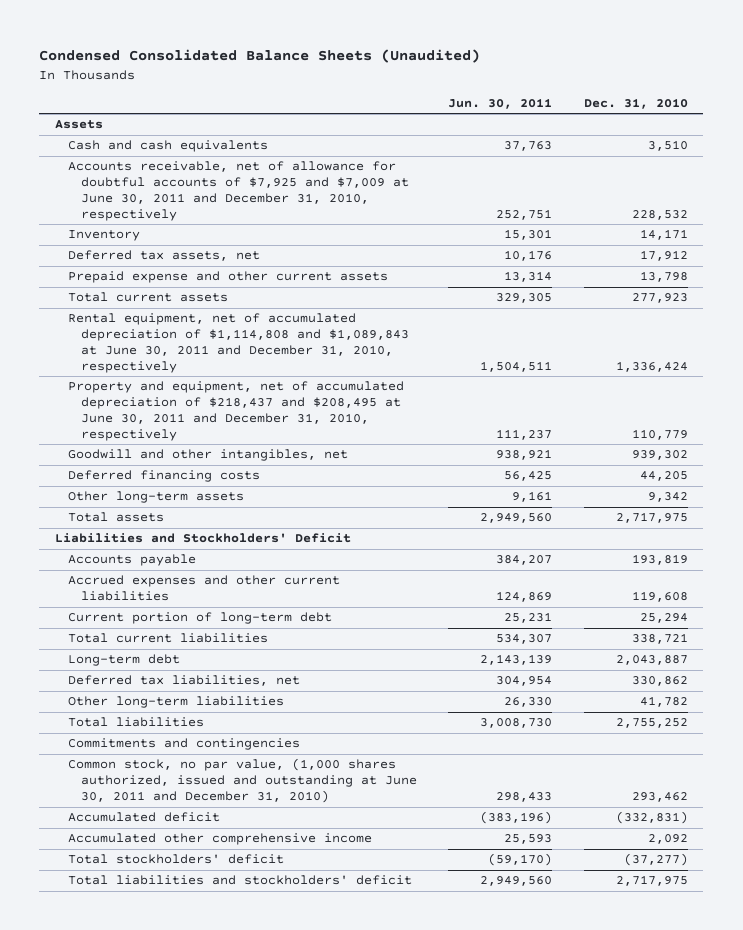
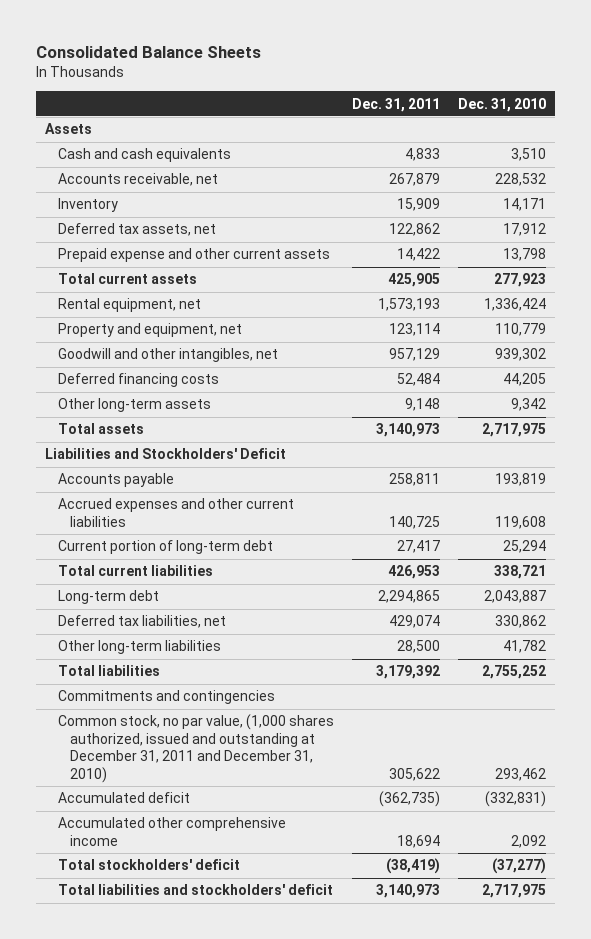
- Condensed Consolidated Balance Sheets (Unaudited)
+ Consolidated Balance Sheets
- | Jun. 30, 2011 | Dec. 31, 2010
+ | Dec. 31, 2011 | Dec. 31, 2010
- Accounts receivable, net of allowance for doubtful accounts of $7,925 and $7,009 at June 30, 2011 and December 31, 2010, respectively | 252,751 | 228,532
+ Accounts receivable, net | 267,879 | 228,532
- Rental equipment, net of accumulated depreciation of $1,114,808 and $1,089,843 at June 30, 2011 and December 31, 2010, respectively | 1,504,511 | 1,336,424
- Property and equipment, net of accumulated depreciation of $218,437 and $208,495 at June 30, 2011 and December 31, 2010, respectively | 111,237 | 110,779
+ Rental equipment, net | 1,573,193 | 1,336,424
+ Property and equipment, net | 123,114 | 110,779
- Common stock, no par value, (1,000 shares authorized, issued and outstanding at June 30, 2011 and December 31, 2010) | 298,433 | 293,462
+ Common stock, no par value, (1,000 shares authorized, issued and outstanding at December 31, 2011 and December 31, 2010) | 305,622 | 293,462

